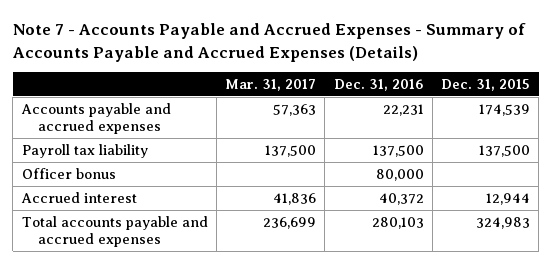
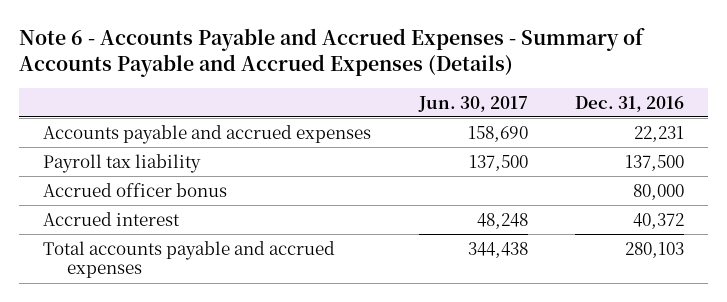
- Note 7 - Accounts Payable and Accrued Expenses - Summary of Accounts Payable and Accrued Expenses (Details)
+ Note 6 - Accounts Payable and Accrued Expenses - Summary of Accounts Payable and Accrued Expenses (Details)
- | Mar. 31, 2017 | Dec. 31, 2016 | Dec. 31, 2015
+ | Jun. 30, 2017 | Dec. 31, 2016
- Officer bonus | | 80,000 |
+ Accrued officer bonus | | 80,000

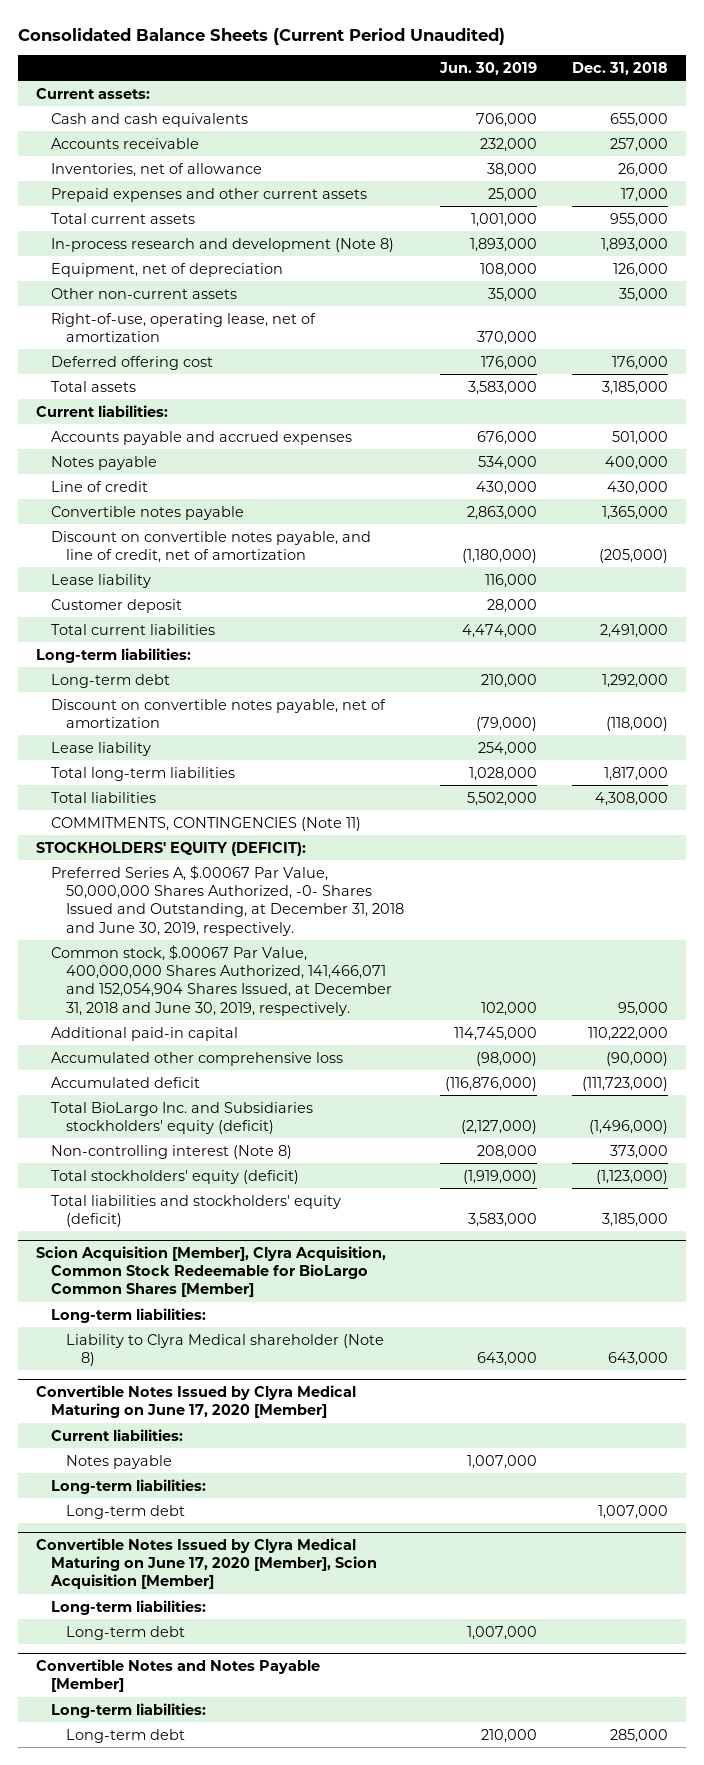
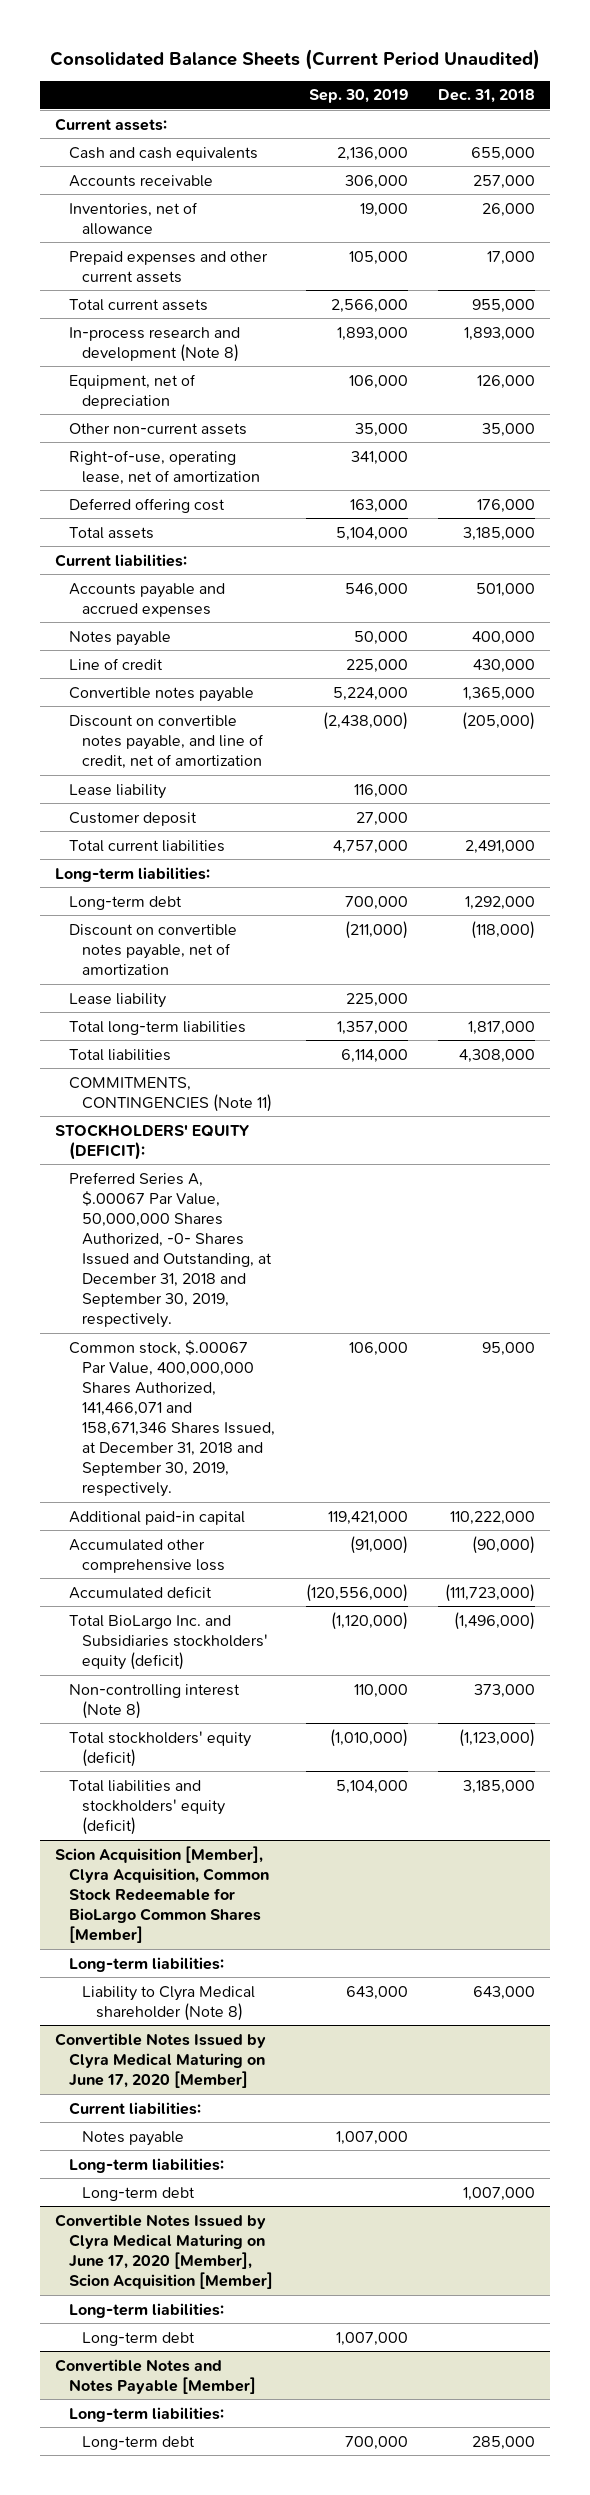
- | Jun. 30, 2019 | Dec. 31, 2018
+ | Sep. 30, 2019 | Dec. 31, 2018
- Preferred Series A, $.00067 Par Value, 50,000,000 Shares Authorized, -0- Shares Issued and Outstanding, at December 31, 2018 and June 30, 2019, respectively.
- Common stock, $.00067 Par Value, 400,000,000 Shares Authorized, 141,466,071 and 152,054,904 Shares Issued, at December 31, 2018 and June 30, 2019, respectively. | 102,000 | 95,000
+ Preferred Series A, $.00067 Par Value, 50,000,000 Shares Authorized, -0- Shares Issued and Outstanding, at December 31, 2018 and September 30, 2019, respectively.
+ Common stock, $.00067 Par Value, 400,000,000 Shares Authorized, 141,466,071 and 158,671,346 Shares Issued, at December 31, 2018 and September 30, 2019, respectively. | 106,000 | 95,000

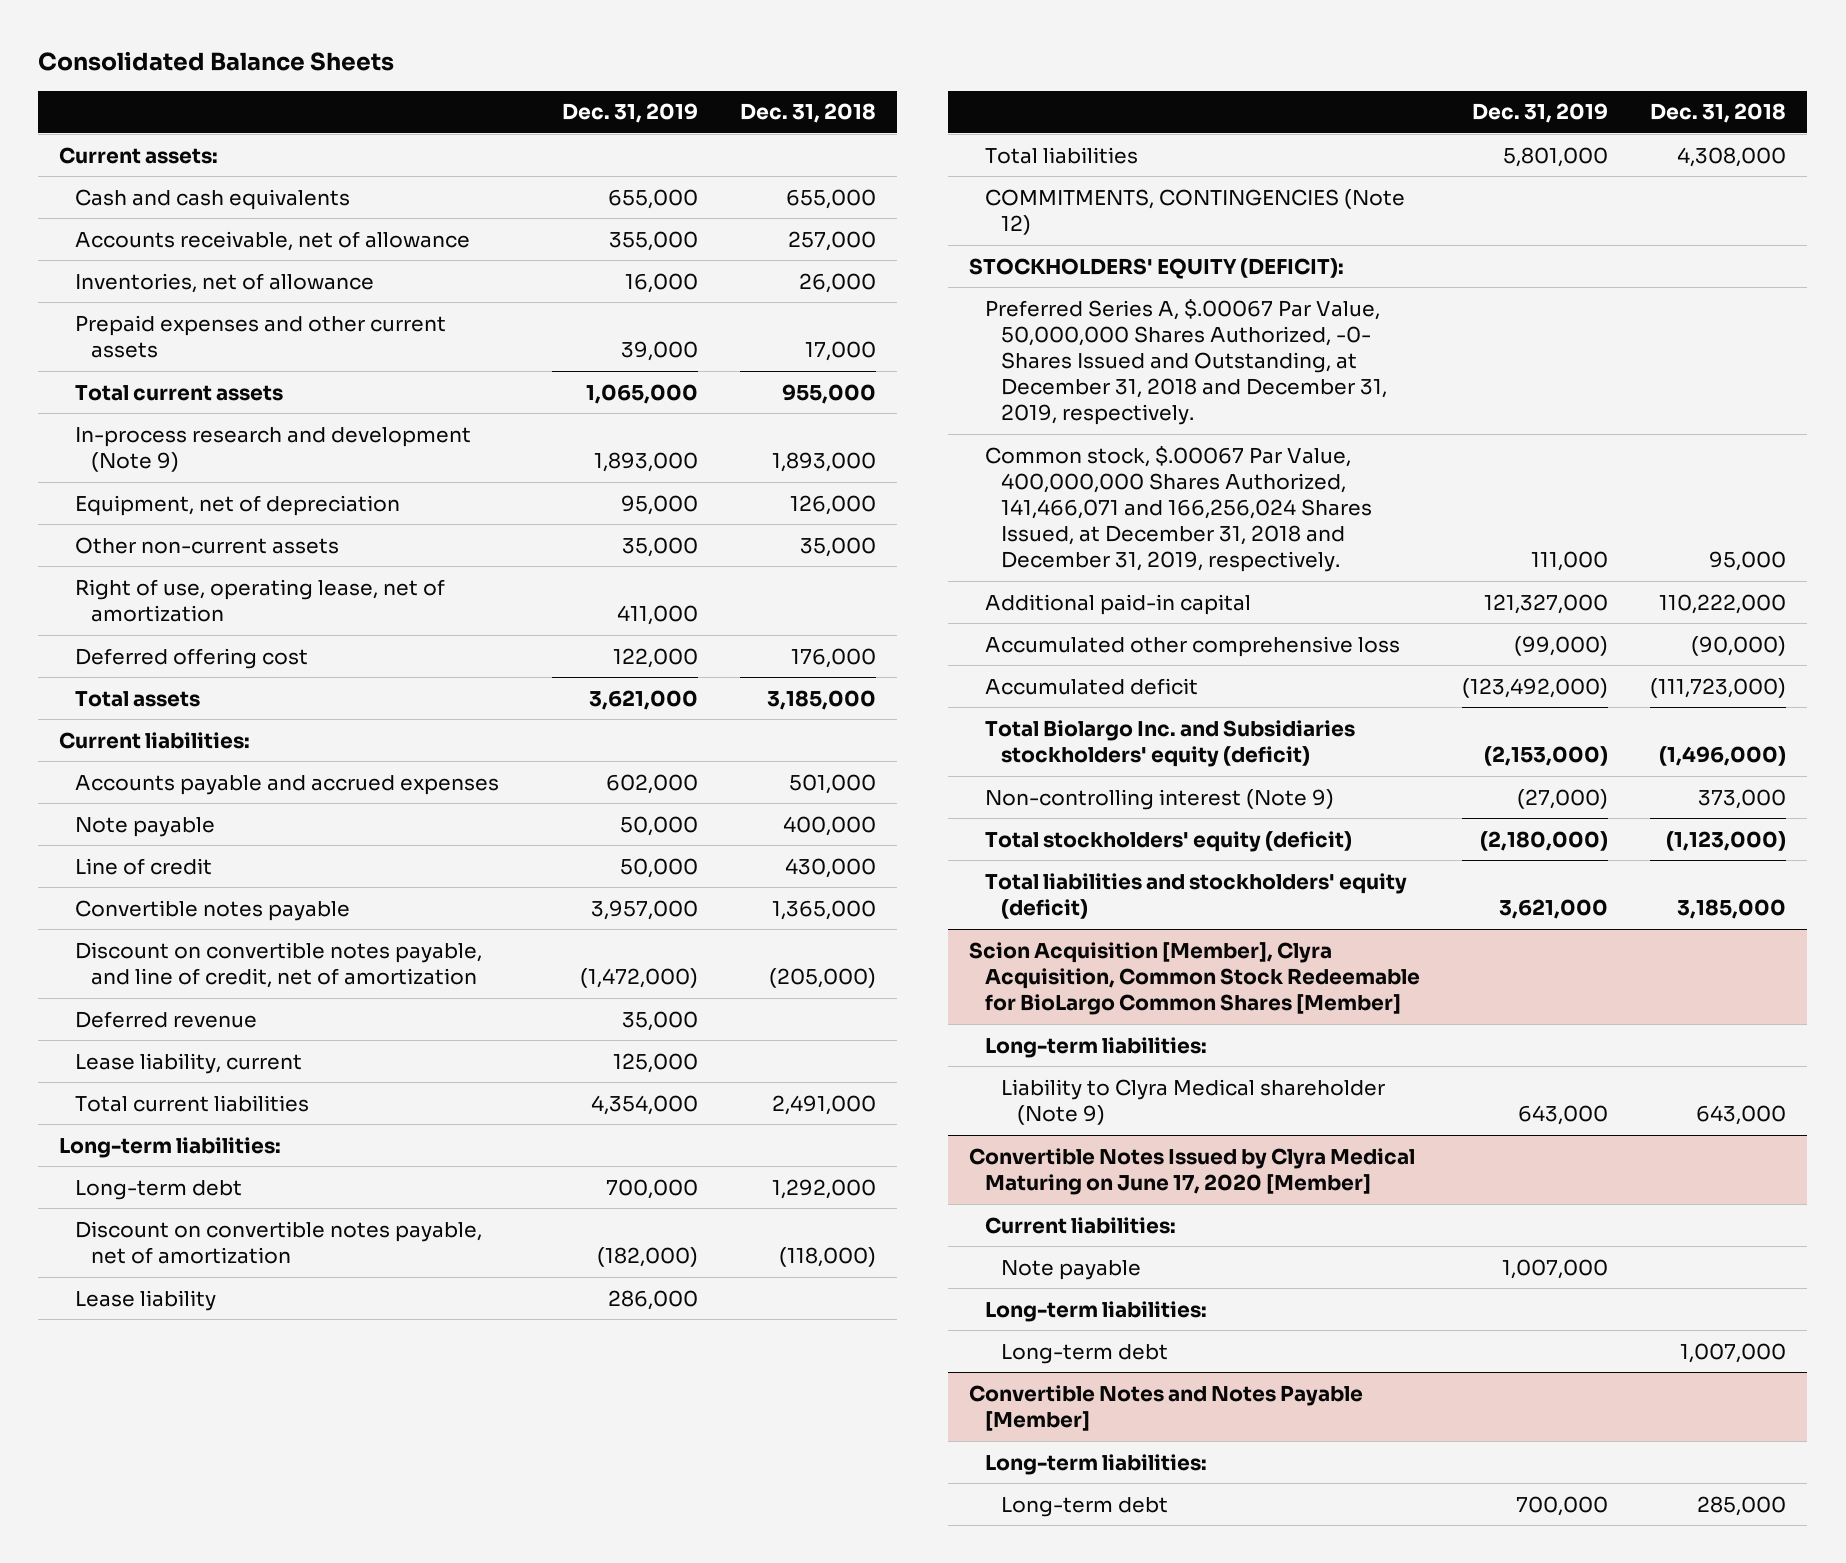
- Consolidated Balance Sheets (Current Period Unaudited)
+ Consolidated Balance Sheets
- | Sep. 30, 2019 | Dec. 31, 2018
+ | Dec. 31, 2019 | Dec. 31, 2018
- Accounts receivable | 306,000 | 257,000
+ Accounts receivable, net of allowance | 355,000 | 257,000
- In-process research and development (Note 8) | 1,893,000 | 1,893,000
+ In-process research and development (Note 9) | 1,893,000 | 1,893,000
- Right-of-use, operating lease, net of amortization | 341,000 |
+ Right of use, operating lease, net of amortization | 411,000 |
- Notes payable | 50,000 | 400,000
+ Note payable | 50,000 | 400,000
- Lease liability | 116,000 |
- Customer deposit | 27,000 |
+ Deferred revenue | 35,000 |
+ Lease liability, current | 125,000 |
- Total long-term liabilities | 1,357,000 | 1,817,000
- COMMITMENTS, CONTINGENCIES (Note 11)
+ COMMITMENTS, CONTINGENCIES (Note 12)
- Preferred Series A, $.00067 Par Value, 50,000,000 Shares Authorized, -0- Shares Issued and Outstanding, at December 31, 2018 and September 30, 2019, respectively.
- Common stock, $.00067 Par Value, 400,000,000 Shares Authorized, 141,466,071 and 158,671,346 Shares Issued, at December 31, 2018 and September 30, 2019, respectively. | 106,000 | 95,000
+ Preferred Series A, $.00067 Par Value, 50,000,000 Shares Authorized, -0- Shares Issued and Outstanding, at December 31, 2018 and December 31, 2019, respectively.
+ Common stock, $.00067 Par Value, 400,000,000 Shares Authorized, 141,466,071 and 166,256,024 Shares Issued, at December 31, 2018 and December 31, 2019, respectively. | 111,000 | 95,000
- Total BioLargo Inc. and Subsidiaries stockholders' equity (deficit) | (1,120,000) | (1,496,000)
- Non-controlling interest (Note 8) | 110,000 | 373,000
+ Total Biolargo Inc. and Subsidiaries stockholders' equity (deficit) | (2,153,000) | (1,496,000)
+ Non-controlling interest (Note 9) | (27,000) | 373,000
@ Scion Acquisition [Member], Clyra Acquisition, Common Stock Redeemable for BioLargo Common Shares [Member]
- Liability to Clyra Medical shareholder (Note 8) | 643,000 | 643,000
+ Liability to Clyra Medical shareholder (Note 9) | 643,000 | 643,000
@ Convertible Notes Issued by Clyra Medical Maturing on June 17, 2020 [Member]
- Notes payable | 1,007,000 |
+ Note payable | 1,007,000 |
- Convertible Notes Issued by Clyra Medical Maturing on June 17, 2020 [Member], Scion Acquisition [Member]
- Long-term liabilities:
- Long-term debt | 1,007,000 |

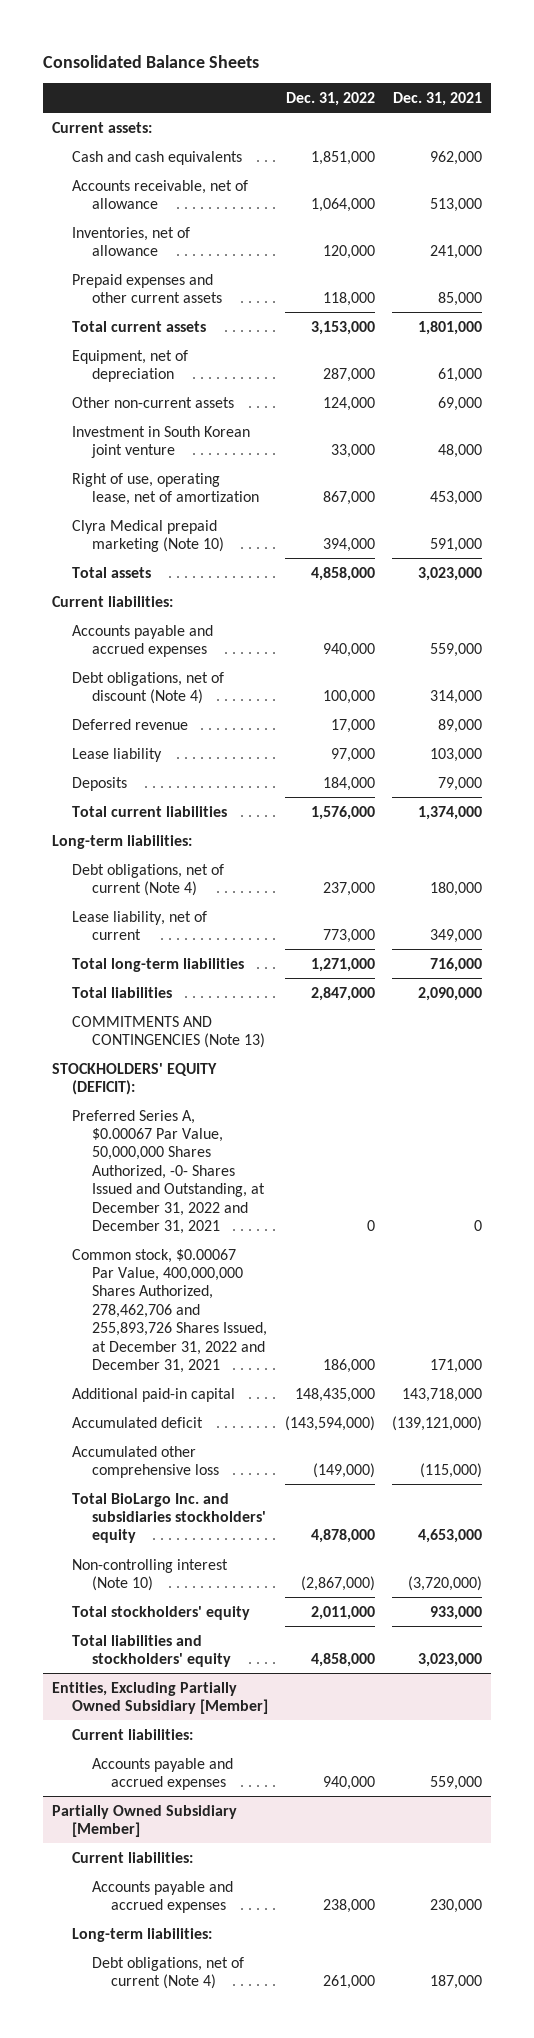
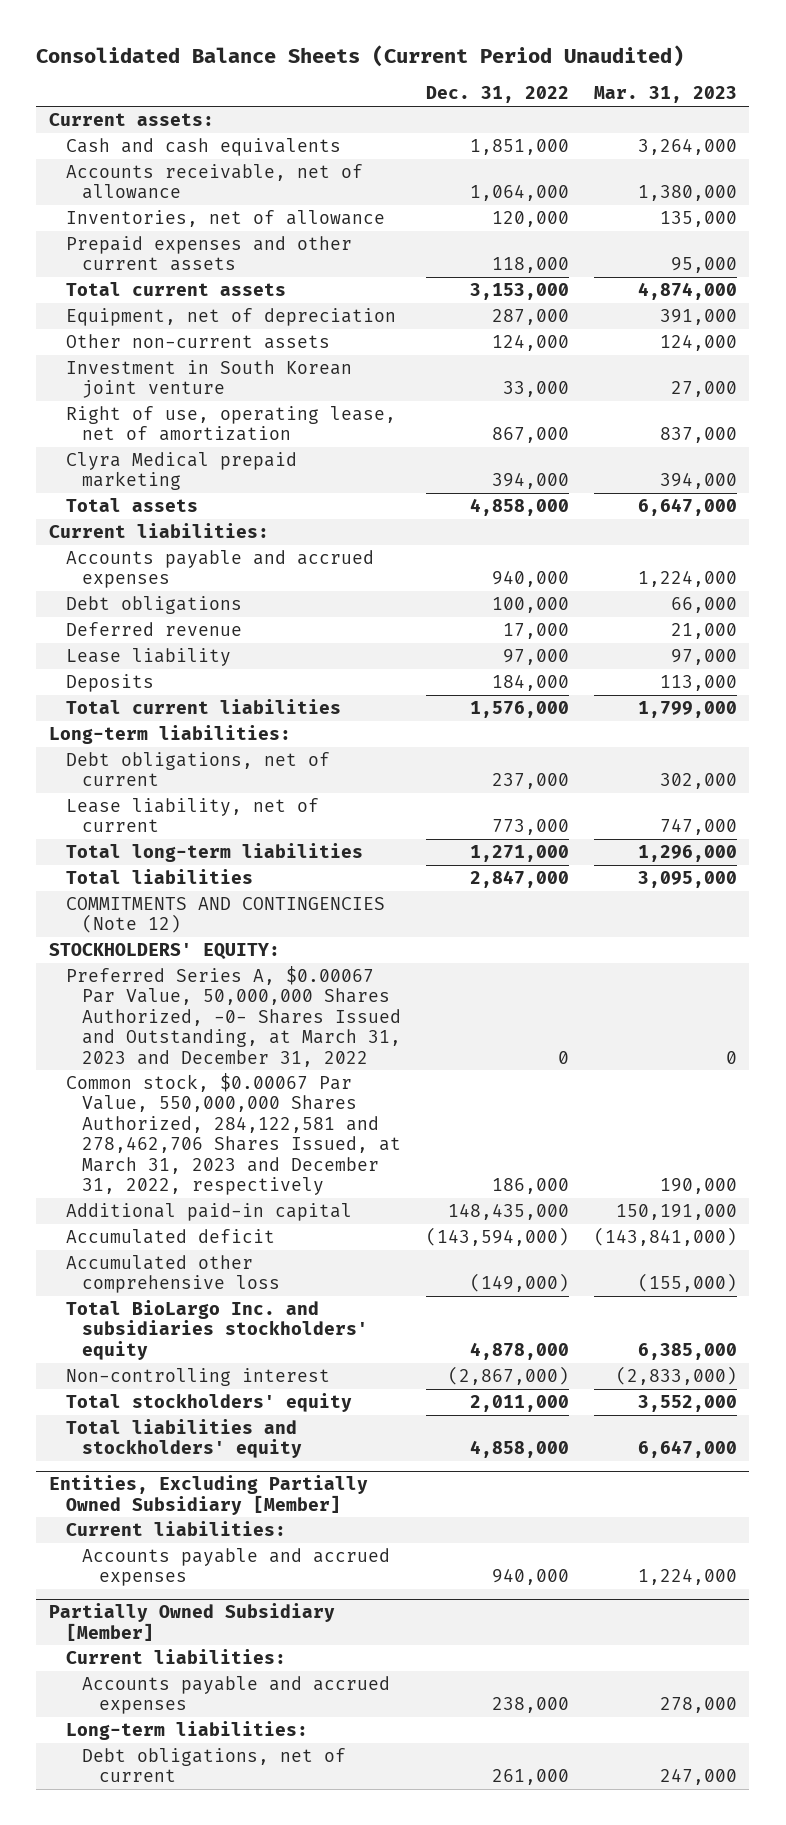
- Consolidated Balance Sheets
+ Consolidated Balance Sheets (Current Period Unaudited)
- | Dec. 31, 2022 | Dec. 31, 2021
+ | Dec. 31, 2022 | Mar. 31, 2023
- Clyra Medical prepaid marketing (Note 10) | 394,000 | 591,000
+ Clyra Medical prepaid marketing | 394,000 | 394,000
- Debt obligations, net of discount (Note 4) | 100,000 | 314,000
+ Debt obligations | 100,000 | 66,000
- Debt obligations, net of current (Note 4) | 237,000 | 180,000
+ Debt obligations, net of current | 237,000 | 302,000
- COMMITMENTS AND CONTINGENCIES (Note 13)
- STOCKHOLDERS' EQUITY (DEFICIT):
- Preferred Series A, $0.00067 Par Value, 50,000,000 Shares Authorized, -0- Shares Issued and Outstanding, at December 31, 2022 and December 31, 2021 | 0 | 0
- Common stock, $0.00067 Par Value, 400,000,000 Shares Authorized, 278,462,706 and 255,893,726 Shares Issued, at December 31, 2022 and December 31, 2021 | 186,000 | 171,000
+ COMMITMENTS AND CONTINGENCIES (Note 12)
+ STOCKHOLDERS' EQUITY:
+ Preferred Series A, $0.00067 Par Value, 50,000,000 Shares Authorized, -0- Shares Issued and Outstanding, at March 31, 2023 and December 31, 2022 | 0 | 0
+ Common stock, $0.00067 Par Value, 550,000,000 Shares Authorized, 284,122,581 and 278,462,706 Shares Issued, at March 31, 2023 and December 31, 2022, respectively | 186,000 | 190,000
- Non-controlling interest (Note 10) | (2,867,000) | (3,720,000)
+ Non-controlling interest | (2,867,000) | (2,833,000)
@ Partially Owned Subsidiary [Member]
- Debt obligations, net of current (Note 4) | 261,000 | 187,000
+ Debt obligations, net of current | 261,000 | 247,000

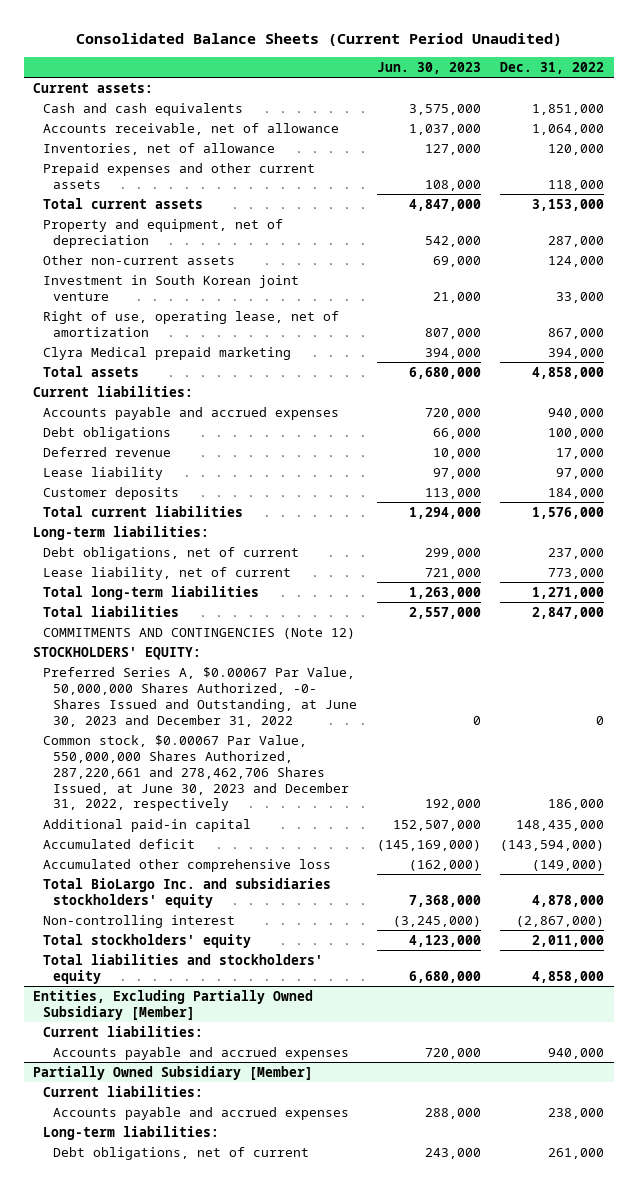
- | Dec. 31, 2022 | Mar. 31, 2023
+ | Jun. 30, 2023 | Dec. 31, 2022
- Equipment, net of depreciation | 287,000 | 391,000
+ Property and equipment, net of depreciation | 542,000 | 287,000
- Deposits | 184,000 | 113,000
+ Customer deposits | 113,000 | 184,000
- Preferred Series A, $0.00067 Par Value, 50,000,000 Shares Authorized, -0- Shares Issued and Outstanding, at March 31, 2023 and December 31, 2022 | 0 | 0
- Common stock, $0.00067 Par Value, 550,000,000 Shares Authorized, 284,122,581 and 278,462,706 Shares Issued, at March 31, 2023 and December 31, 2022, respectively | 186,000 | 190,000
+ Preferred Series A, $0.00067 Par Value, 50,000,000 Shares Authorized, -0- Shares Issued and Outstanding, at June 30, 2023 and December 31, 2022 | 0 | 0
+ Common stock, $0.00067 Par Value, 550,000,000 Shares Authorized, 287,220,661 and 278,462,706 Shares Issued, at June 30, 2023 and December 31, 2022, respectively | 192,000 | 186,000

